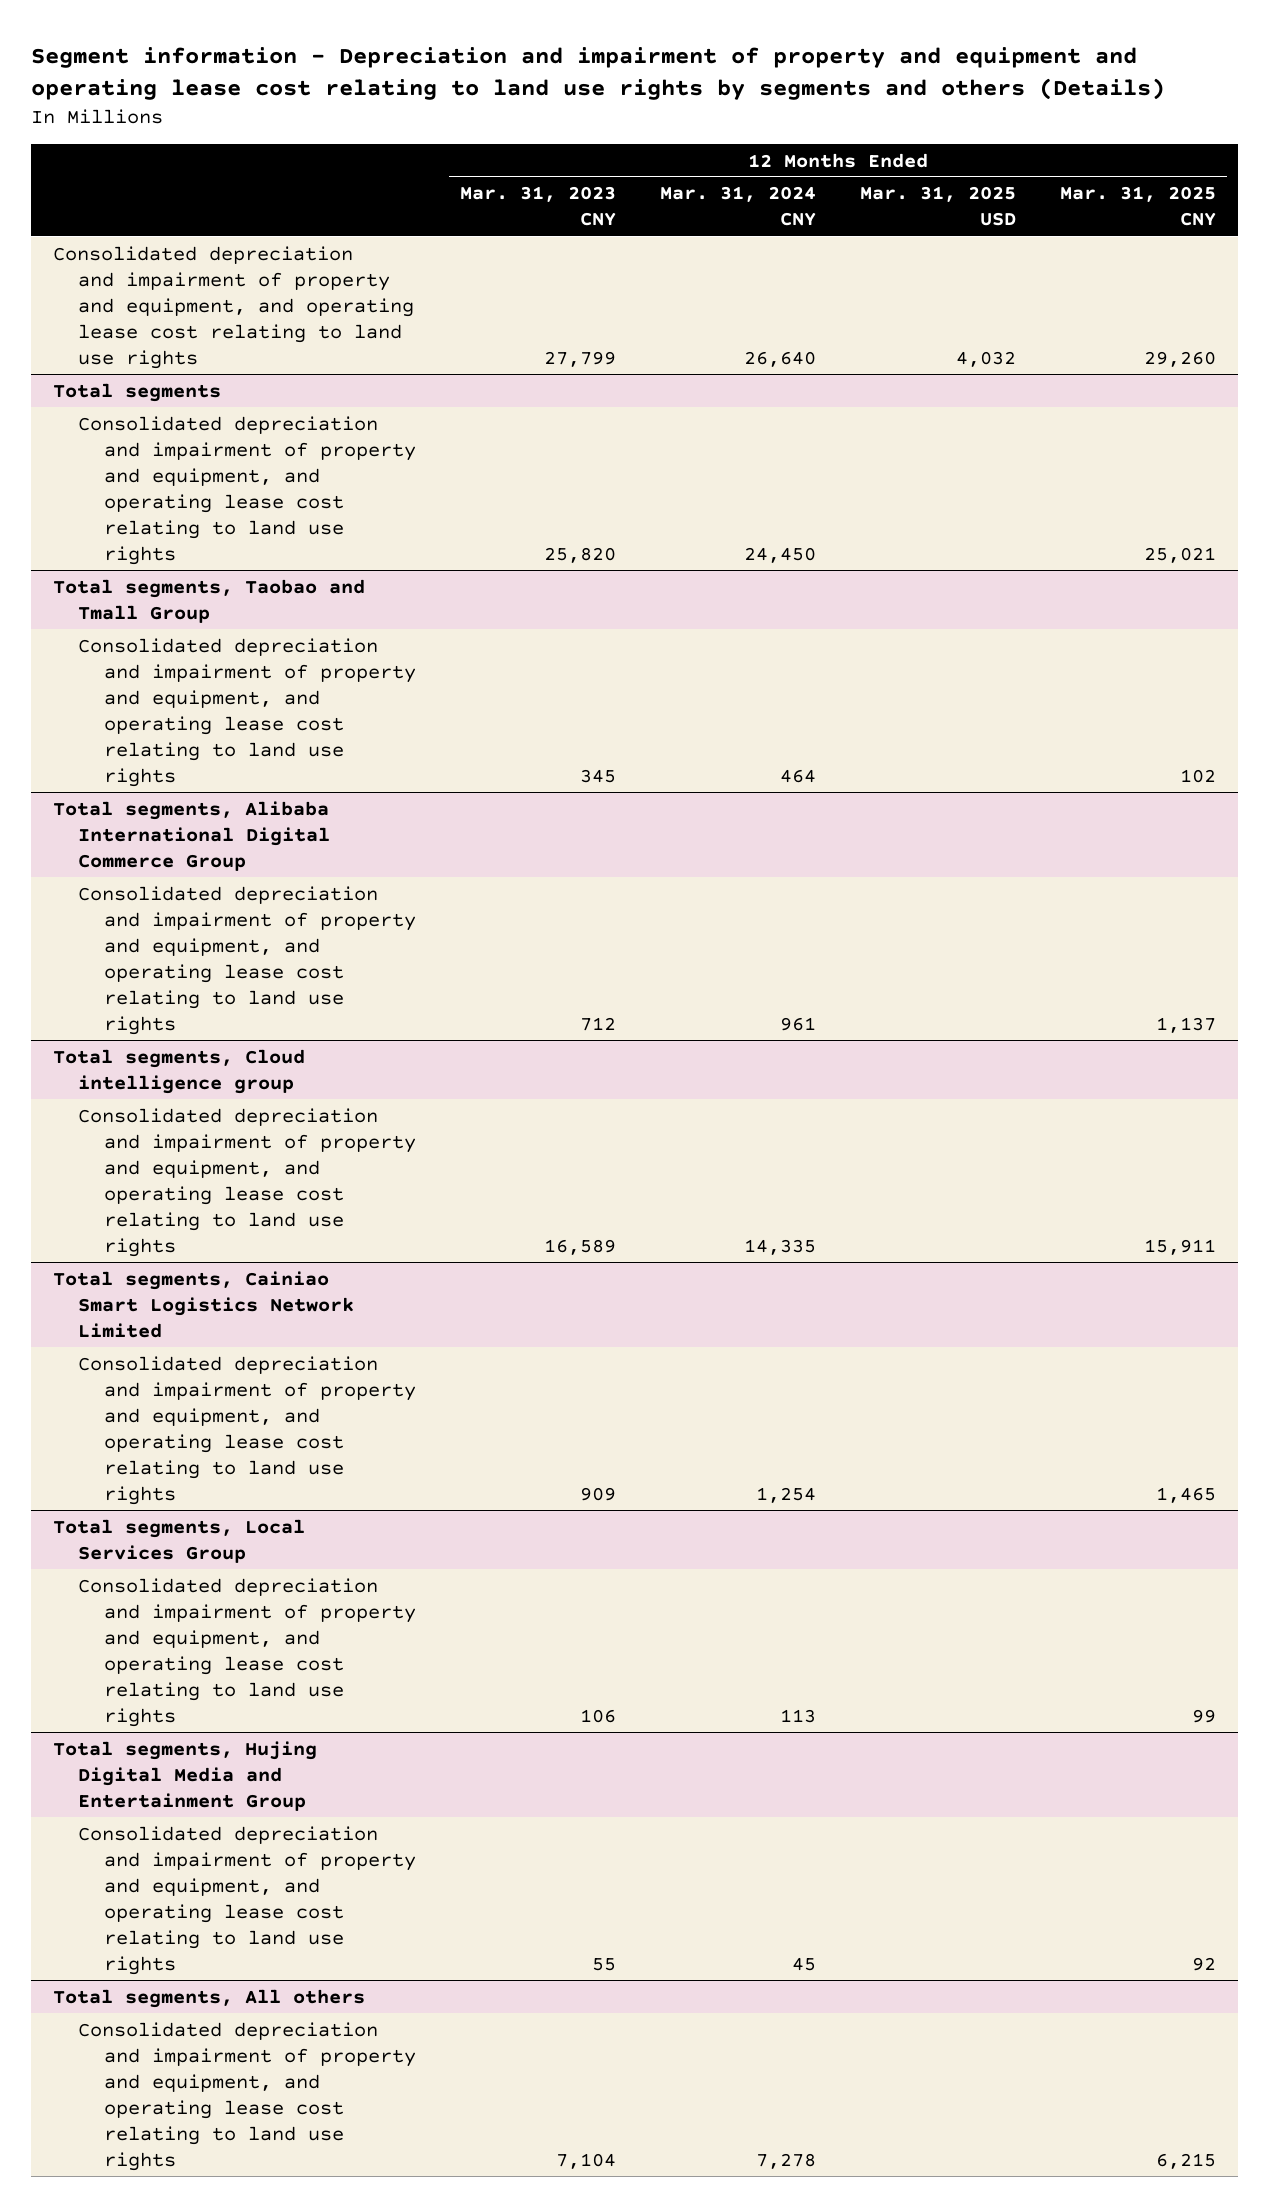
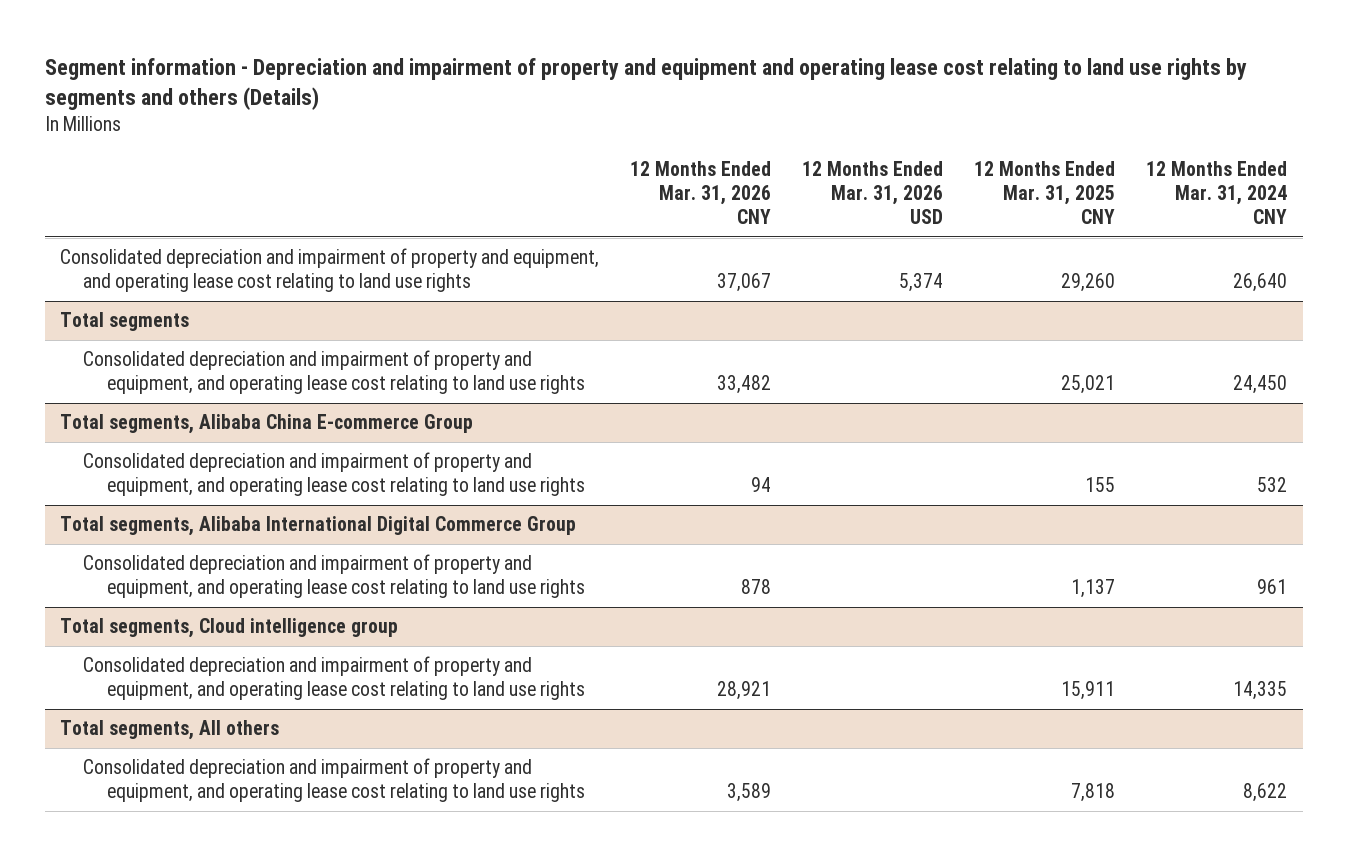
- | 12 Months Ended Mar. 31, 2023 CNY | 12 Months Ended Mar. 31, 2024 CNY | 12 Months Ended Mar. 31, 2025 USD | 12 Months Ended Mar. 31, 2025 CNY
+ | 12 Months Ended Mar. 31, 2026 CNY | 12 Months Ended Mar. 31, 2026 USD | 12 Months Ended Mar. 31, 2025 CNY | 12 Months Ended Mar. 31, 2024 CNY
- Total segments, Taobao and Tmall Group
- Consolidated depreciation and impairment of property and equipment, and operating lease cost relating to land use rights | 345 | 464 | | 102
+ Total segments, Alibaba China E-commerce Group
+ Consolidated depreciation and impairment of property and equipment, and operating lease cost relating to land use rights | 94 | | 155 | 532
- Total segments, Cainiao Smart Logistics Network Limited
- Consolidated depreciation and impairment of property and equipment, and operating lease cost relating to land use rights | 909 | 1,254 | | 1,465
- Total segments, Local Services Group
- Consolidated depreciation and impairment of property and equipment, and operating lease cost relating to land use rights | 106 | 113 | | 99
- Total segments, Hujing Digital Media and Entertainment Group
- Consolidated depreciation and impairment of property and equipment, and operating lease cost relating to land use rights | 55 | 45 | | 92
@ Total segments, All others
- Consolidated depreciation and impairment of property and equipment, and operating lease cost relating to land use rights | 7,104 | 7,278 | | 6,215
+ Consolidated depreciation and impairment of property and equipment, and operating lease cost relating to land use rights | 3,589 | | 7,818 | 8,622

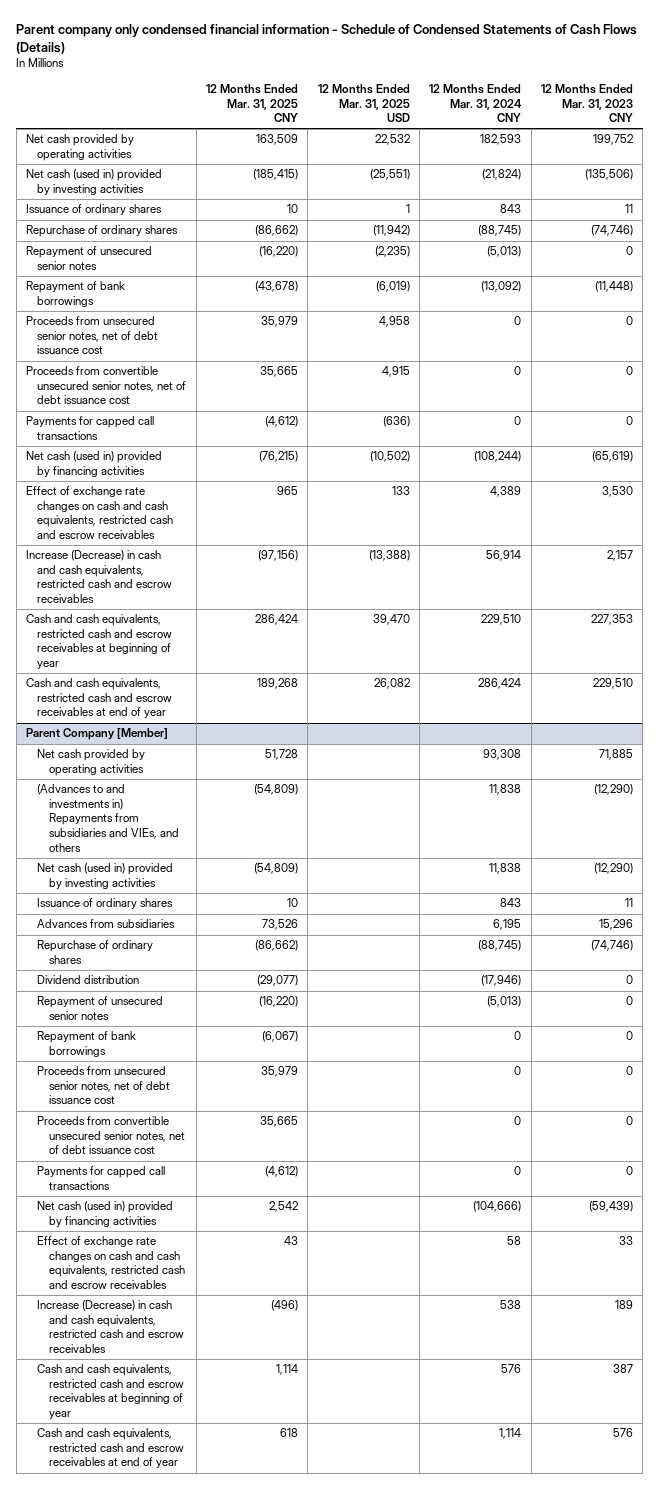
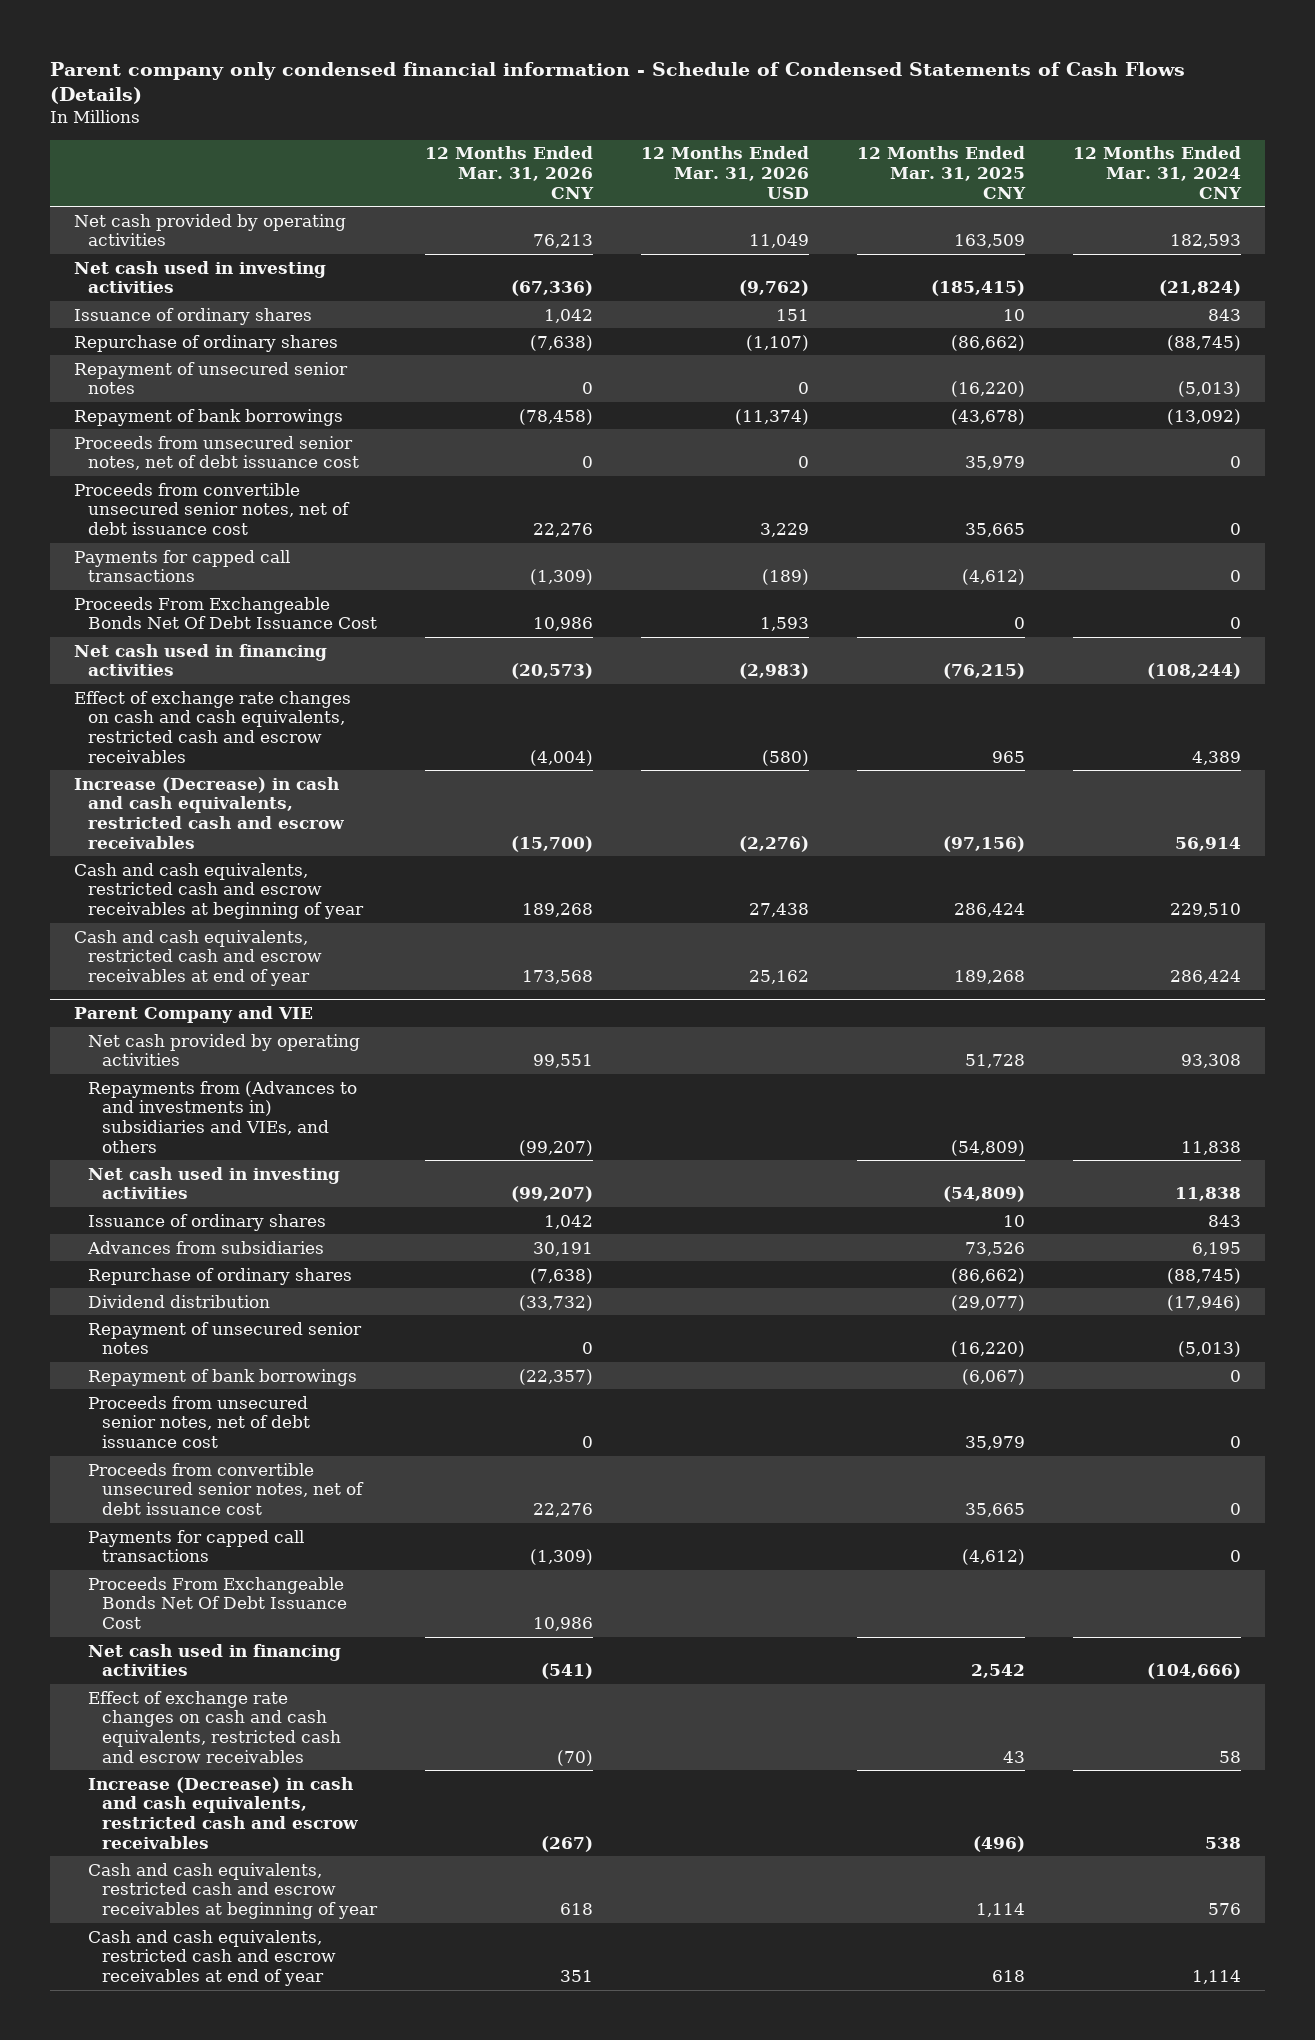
- | 12 Months Ended Mar. 31, 2025 CNY | 12 Months Ended Mar. 31, 2025 USD | 12 Months Ended Mar. 31, 2024 CNY | 12 Months Ended Mar. 31, 2023 CNY
+ | 12 Months Ended Mar. 31, 2026 CNY | 12 Months Ended Mar. 31, 2026 USD | 12 Months Ended Mar. 31, 2025 CNY | 12 Months Ended Mar. 31, 2024 CNY
- Net cash (used in) provided by investing activities | (185,415) | (25,551) | (21,824) | (135,506)
+ Net cash used in investing activities | (67,336) | (9,762) | (185,415) | (21,824)
- Net cash (used in) provided by financing activities | (76,215) | (10,502) | (108,244) | (65,619)
+ Proceeds From Exchangeable Bonds Net Of Debt Issuance Cost | 10,986 | 1,593 | 0 | 0
+ Net cash used in financing activities | (20,573) | (2,983) | (76,215) | (108,244)
- Parent Company [Member]
+ Parent Company and VIE
- (Advances to and investments in) Repayments from subsidiaries and VIEs, and others | (54,809) | | 11,838 | (12,290)
- Net cash (used in) provided by investing activities | (54,809) | | 11,838 | (12,290)
+ Repayments from (Advances to and investments in) subsidiaries and VIEs, and others | (99,207) | | (54,809) | 11,838
+ Net cash used in investing activities | (99,207) | | (54,809) | 11,838
- Net cash (used in) provided by financing activities | 2,542 | | (104,666) | (59,439)
+ Proceeds From Exchangeable Bonds Net Of Debt Issuance Cost | 10,986 | | |
+ Net cash used in financing activities | (541) | | 2,542 | (104,666)

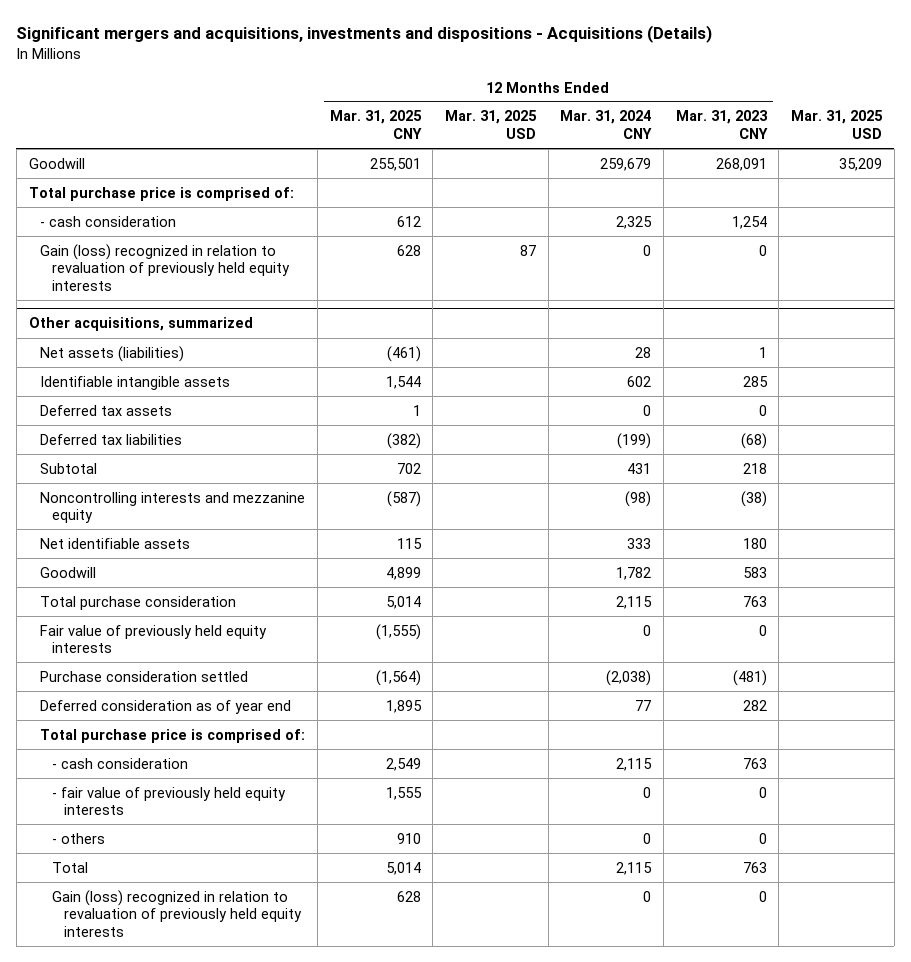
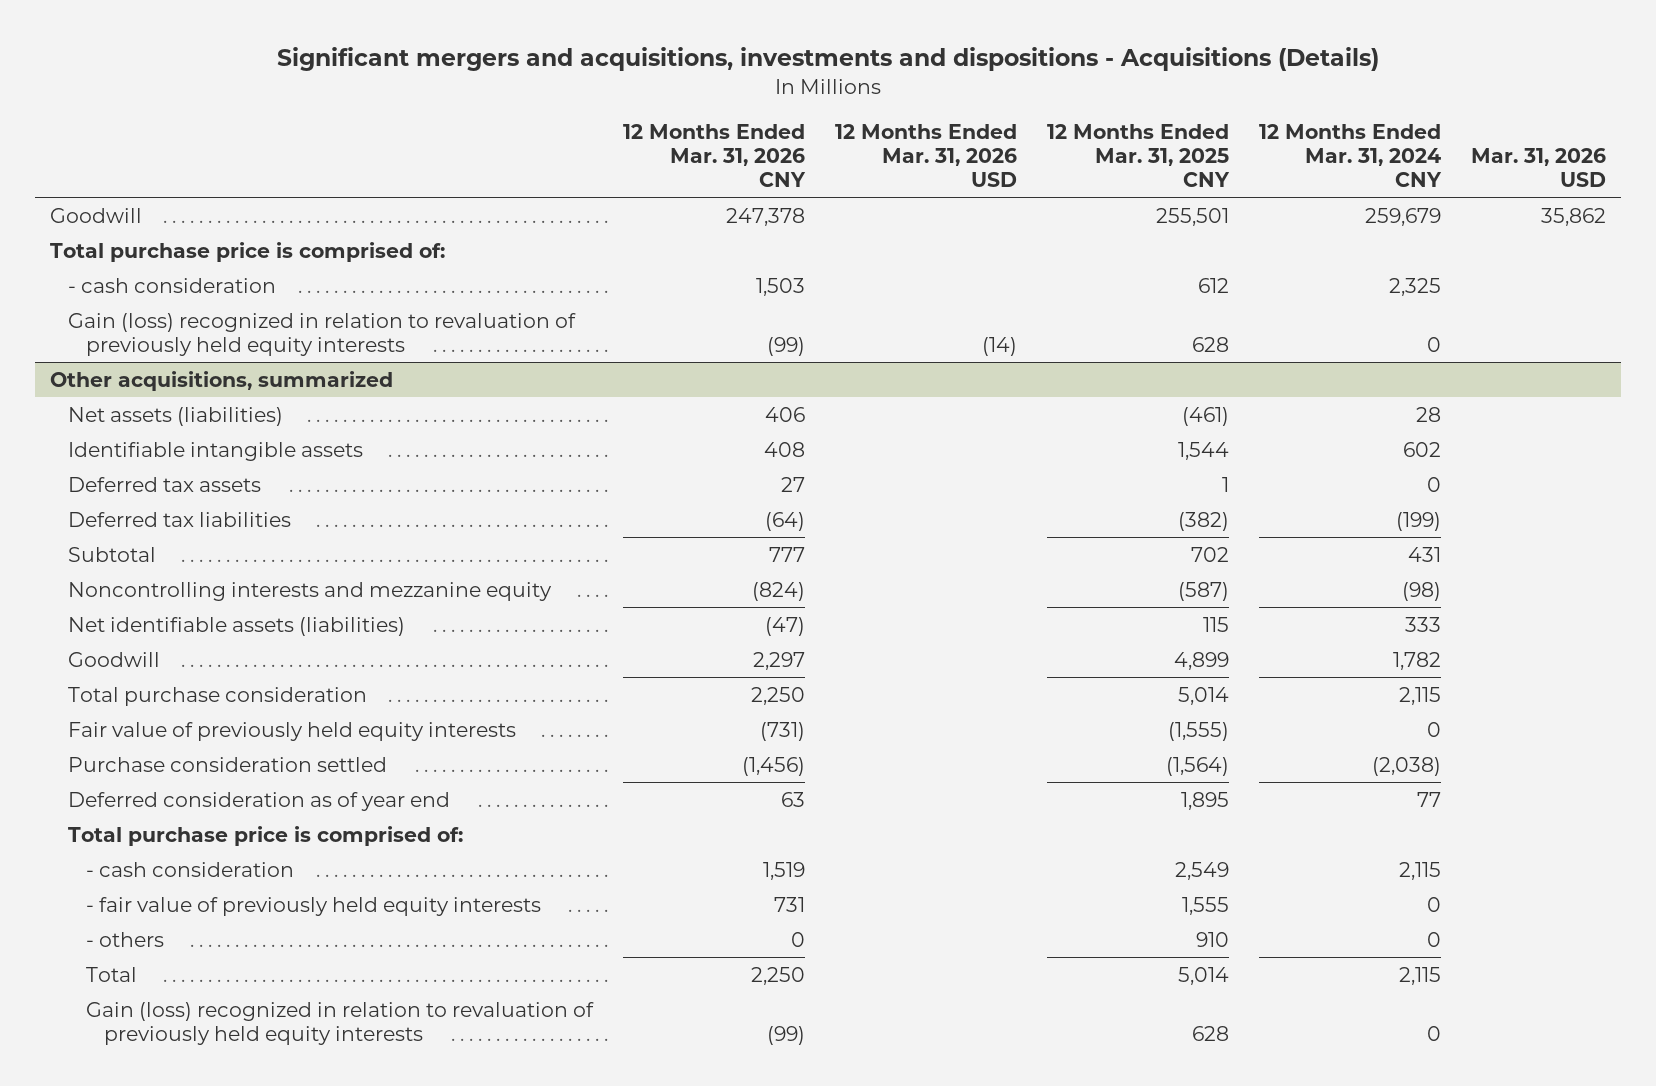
- | 12 Months Ended Mar. 31, 2025 CNY | 12 Months Ended Mar. 31, 2025 USD | 12 Months Ended Mar. 31, 2024 CNY | 12 Months Ended Mar. 31, 2023 CNY | Mar. 31, 2025 USD
+ | 12 Months Ended Mar. 31, 2026 CNY | 12 Months Ended Mar. 31, 2026 USD | 12 Months Ended Mar. 31, 2025 CNY | 12 Months Ended Mar. 31, 2024 CNY | Mar. 31, 2026 USD
@ Other acquisitions, summarized
- Net identifiable assets | 115 | | 333 | 180 |
+ Net identifiable assets (liabilities) | (47) | | 115 | 333 |

